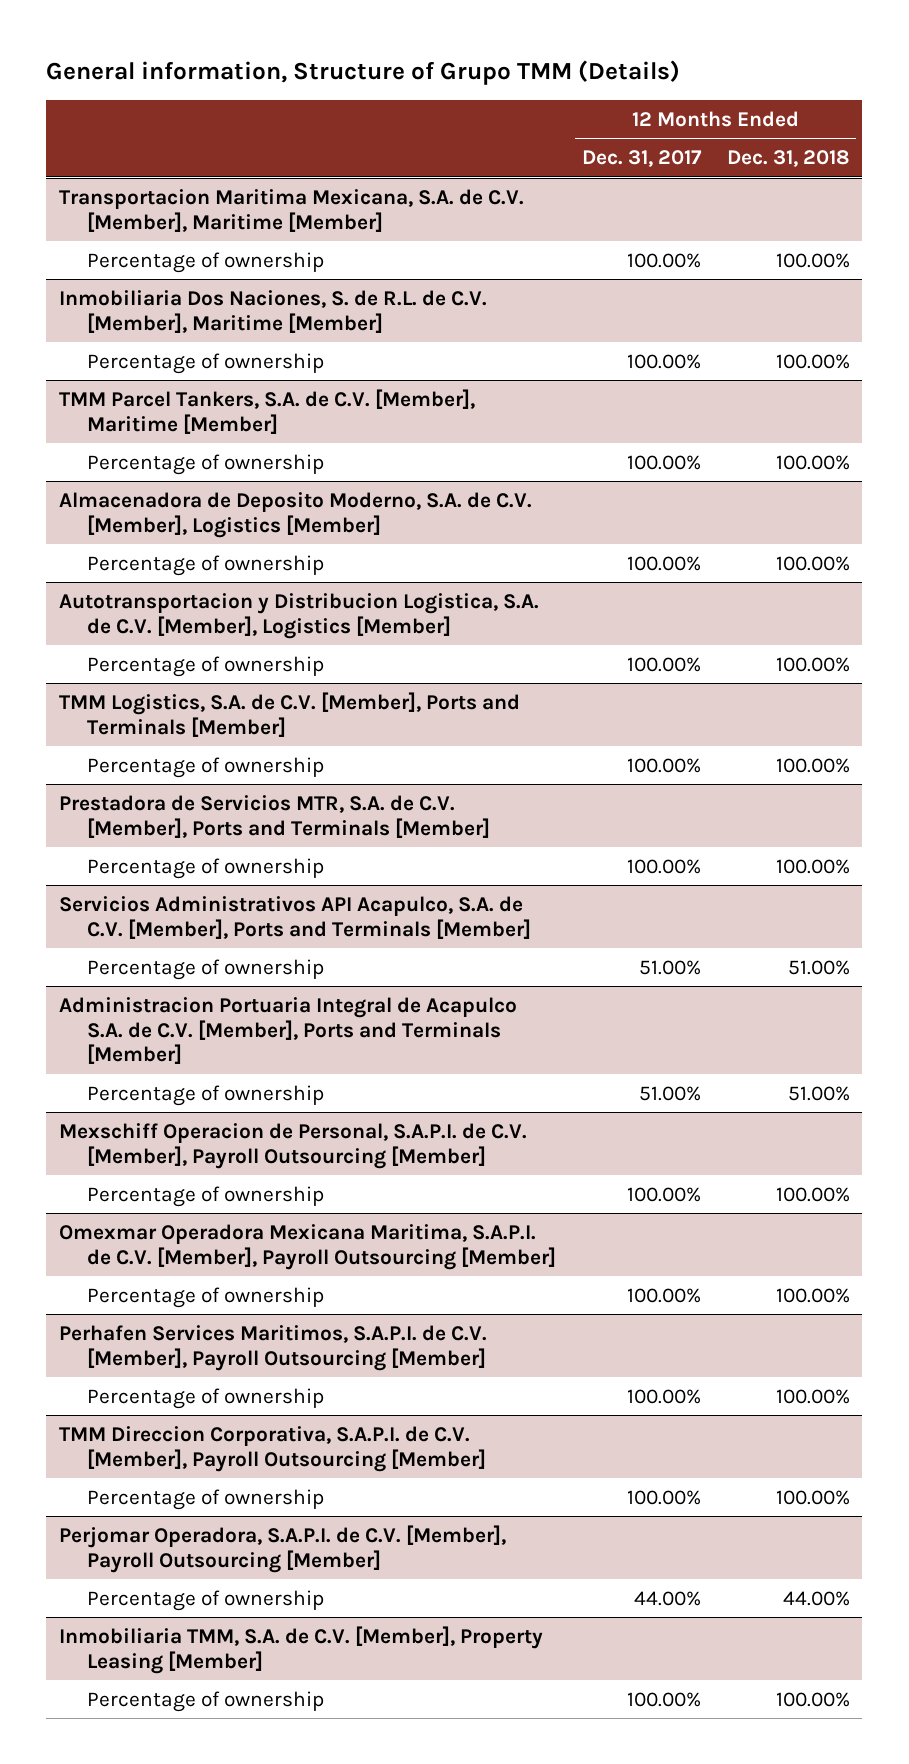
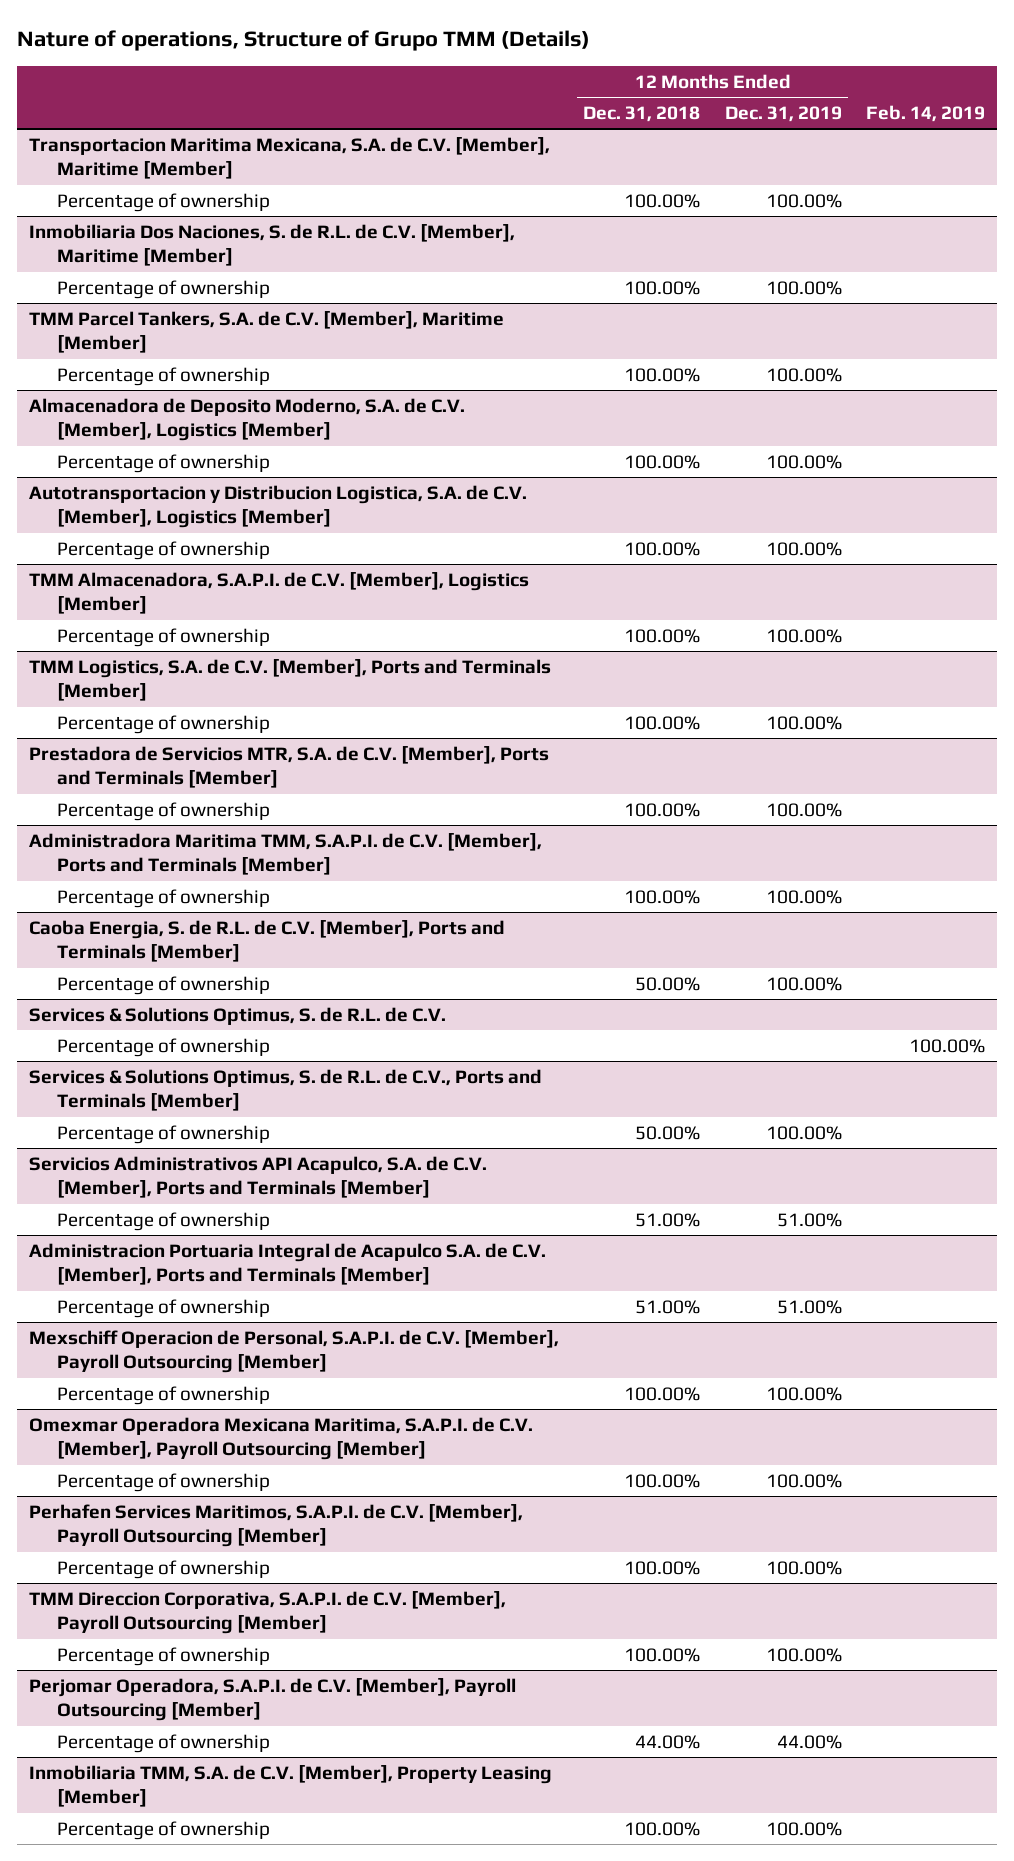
- General information, Structure of Grupo TMM (Details)
+ Nature of operations, Structure of Grupo TMM (Details)
- | 12 Months Ended Dec. 31, 2017 | 12 Months Ended Dec. 31, 2018
+ | 12 Months Ended Dec. 31, 2018 | 12 Months Ended Dec. 31, 2019 | Feb. 14, 2019
+ TMM Almacenadora, S.A.P.I. de C.V. [Member], Logistics [Member]
+ Percentage of ownership | 100.00% | 100.00% |
+ Administradora Maritima TMM, S.A.P.I. de C.V. [Member], Ports and Terminals [Member]
+ Percentage of ownership | 100.00% | 100.00% |
+ Caoba Energia, S. de R.L. de C.V. [Member], Ports and Terminals [Member]
+ Percentage of ownership | 50.00% | 100.00% |
+ Services & Solutions Optimus, S. de R.L. de C.V.
+ Percentage of ownership | | | 100.00%
+ Services & Solutions Optimus, S. de R.L. de C.V., Ports and Terminals [Member]
+ Percentage of ownership | 50.00% | 100.00% |

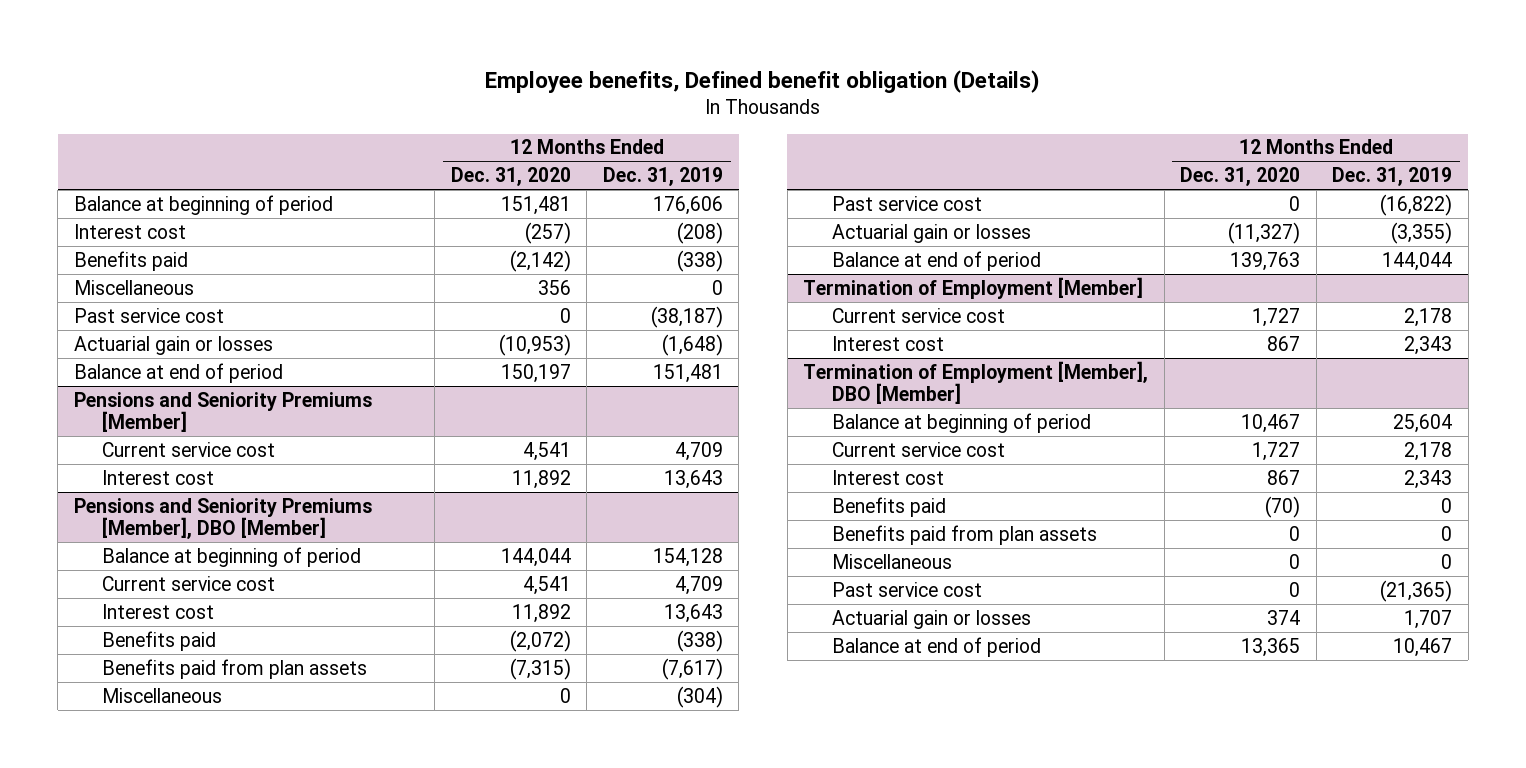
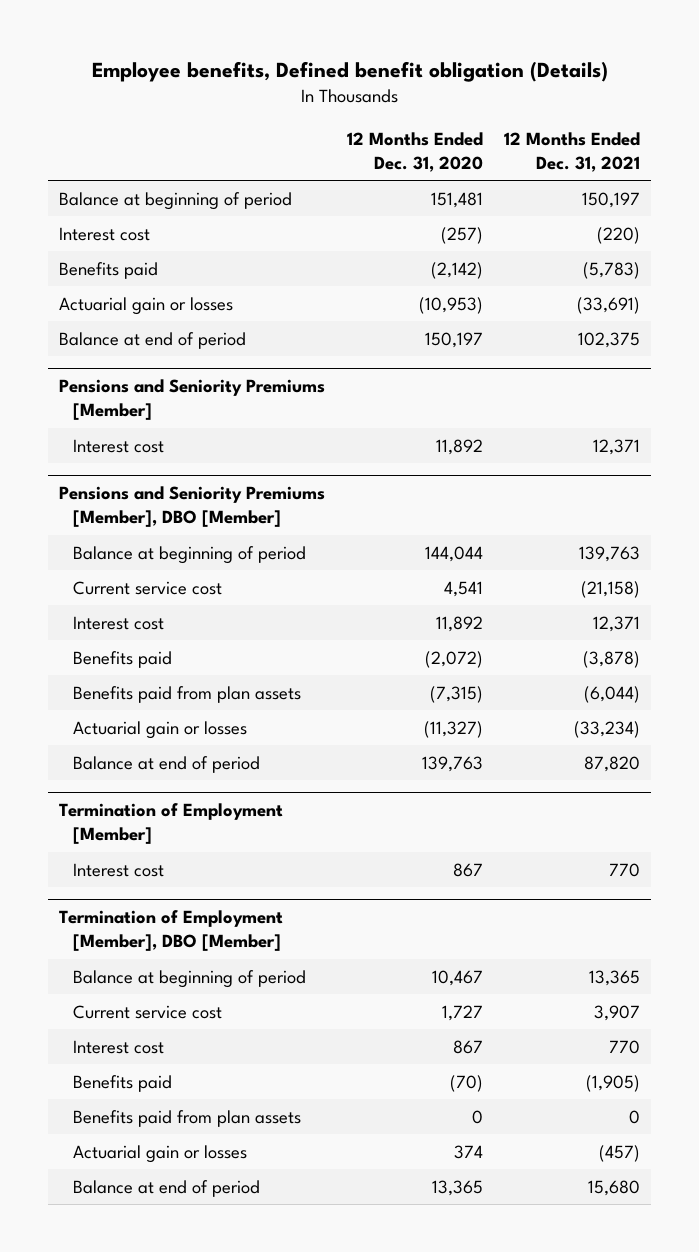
- | 12 Months Ended Dec. 31, 2020 | 12 Months Ended Dec. 31, 2019
+ | 12 Months Ended Dec. 31, 2020 | 12 Months Ended Dec. 31, 2021
- Miscellaneous | 356 | 0
- Past service cost | 0 | (38,187)
@ Pensions and Seniority Premiums [Member]
- Current service cost | 4,541 | 4,709
@ Pensions and Seniority Premiums [Member], DBO [Member]
- Miscellaneous | 0 | (304)
- Past service cost | 0 | (16,822)
@ Termination of Employment [Member]
- Current service cost | 1,727 | 2,178
@ Termination of Employment [Member], DBO [Member]
- Miscellaneous | 0 | 0
- Past service cost | 0 | (21,365)

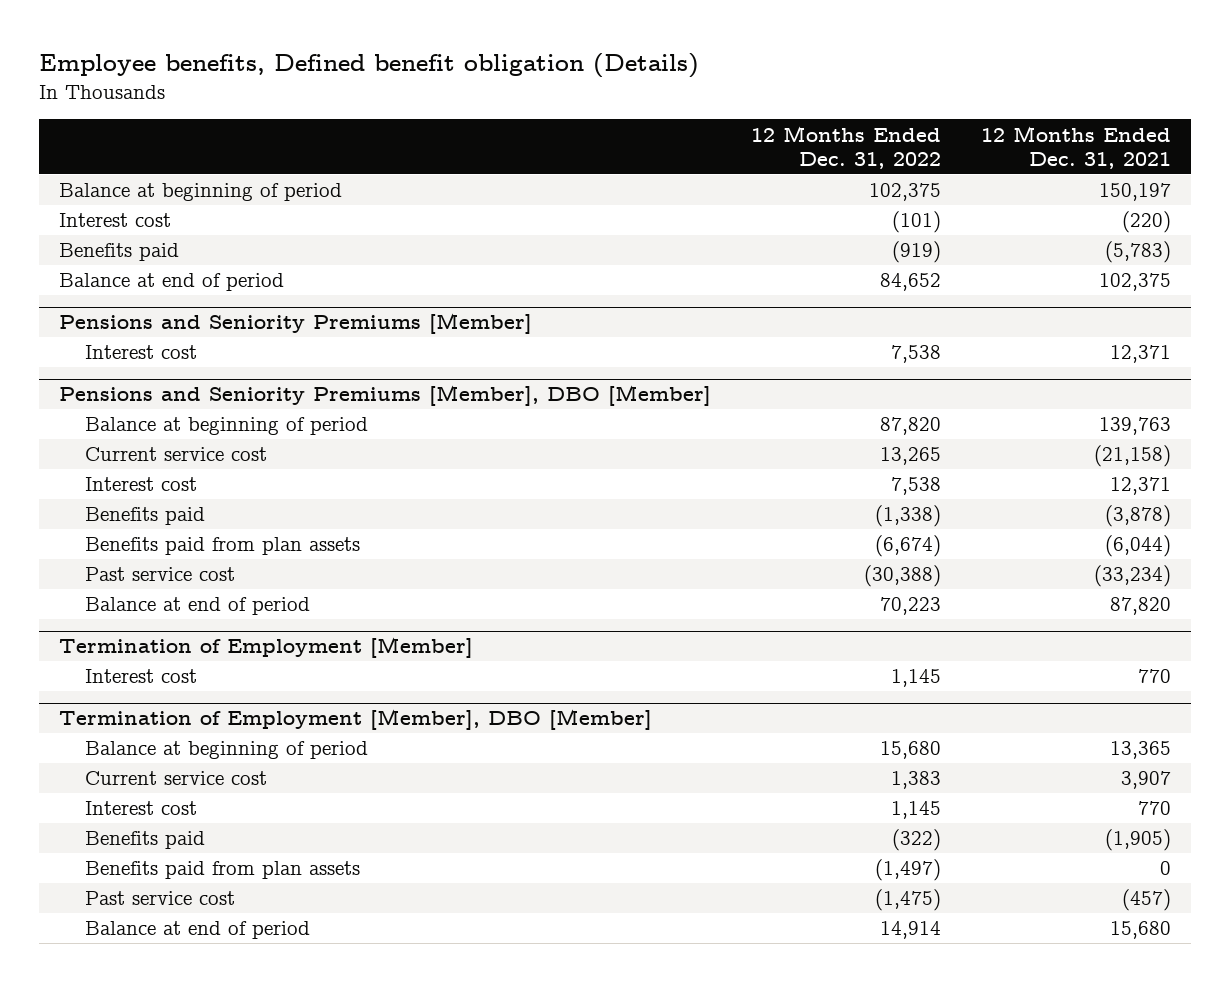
- | 12 Months Ended Dec. 31, 2020 | 12 Months Ended Dec. 31, 2021
+ | 12 Months Ended Dec. 31, 2022 | 12 Months Ended Dec. 31, 2021
- Actuarial gain or losses | (10,953) | (33,691)
@ Pensions and Seniority Premiums [Member], DBO [Member]
- Actuarial gain or losses | (11,327) | (33,234)
+ Past service cost | (30,388) | (33,234)
@ Termination of Employment [Member], DBO [Member]
- Actuarial gain or losses | 374 | (457)
+ Past service cost | (1,475) | (457)

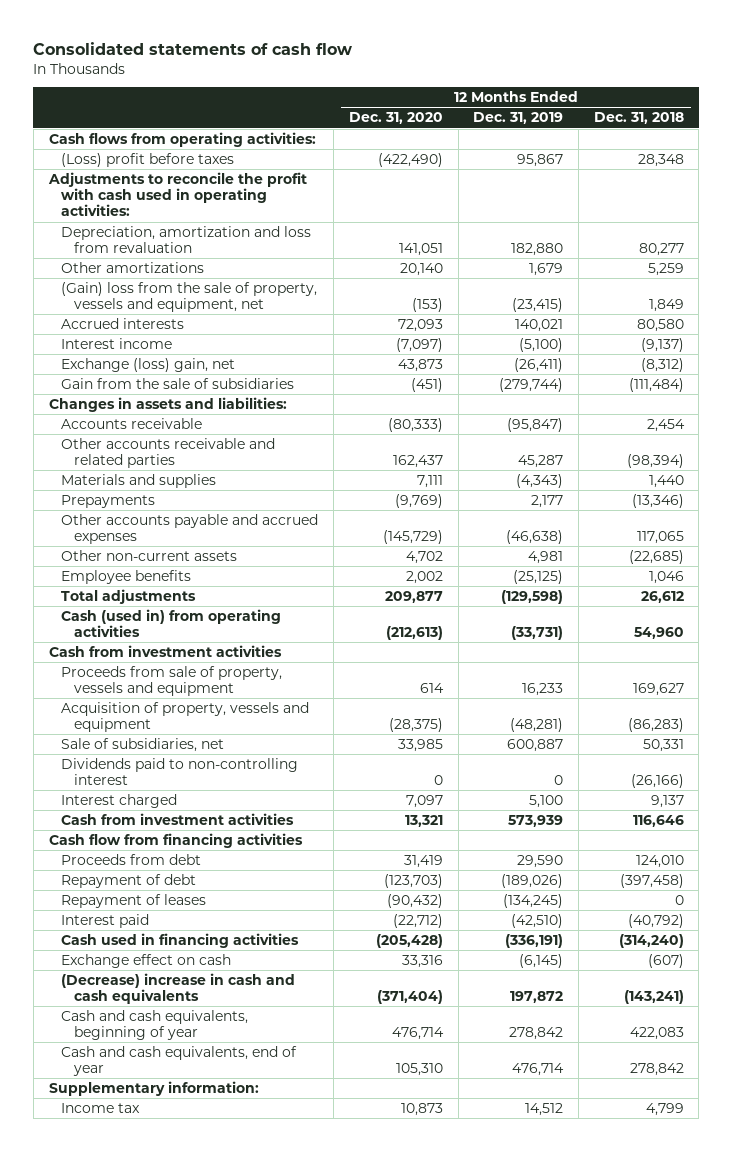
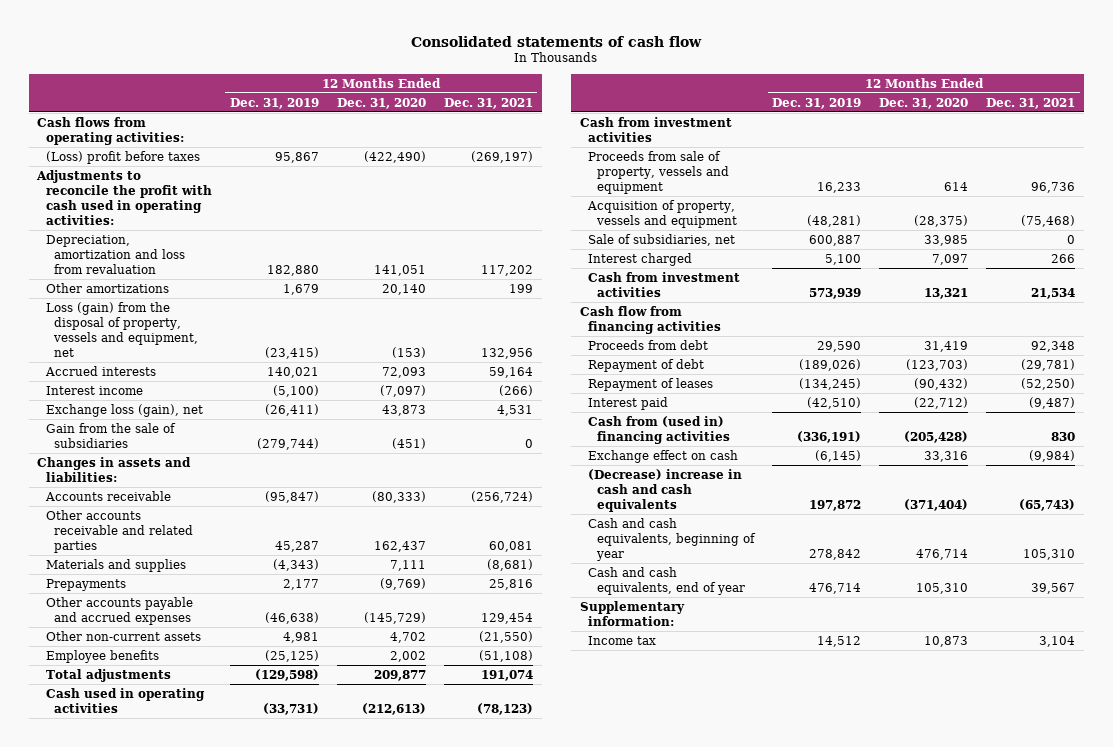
- | 12 Months Ended Dec. 31, 2020 | 12 Months Ended Dec. 31, 2019 | 12 Months Ended Dec. 31, 2018
+ | 12 Months Ended Dec. 31, 2019 | 12 Months Ended Dec. 31, 2020 | 12 Months Ended Dec. 31, 2021
- (Gain) loss from the sale of property, vessels and equipment, net | (153) | (23,415) | 1,849
+ Loss (gain) from the disposal of property, vessels and equipment, net | (23,415) | (153) | 132,956
- Exchange (loss) gain, net | 43,873 | (26,411) | (8,312)
+ Exchange loss (gain), net | (26,411) | 43,873 | 4,531
- Cash (used in) from operating activities | (212,613) | (33,731) | 54,960
+ Cash used in operating activities | (33,731) | (212,613) | (78,123)
- Dividends paid to non-controlling interest | 0 | 0 | (26,166)
- Cash used in financing activities | (205,428) | (336,191) | (314,240)
+ Cash from (used in) financing activities | (336,191) | (205,428) | 830

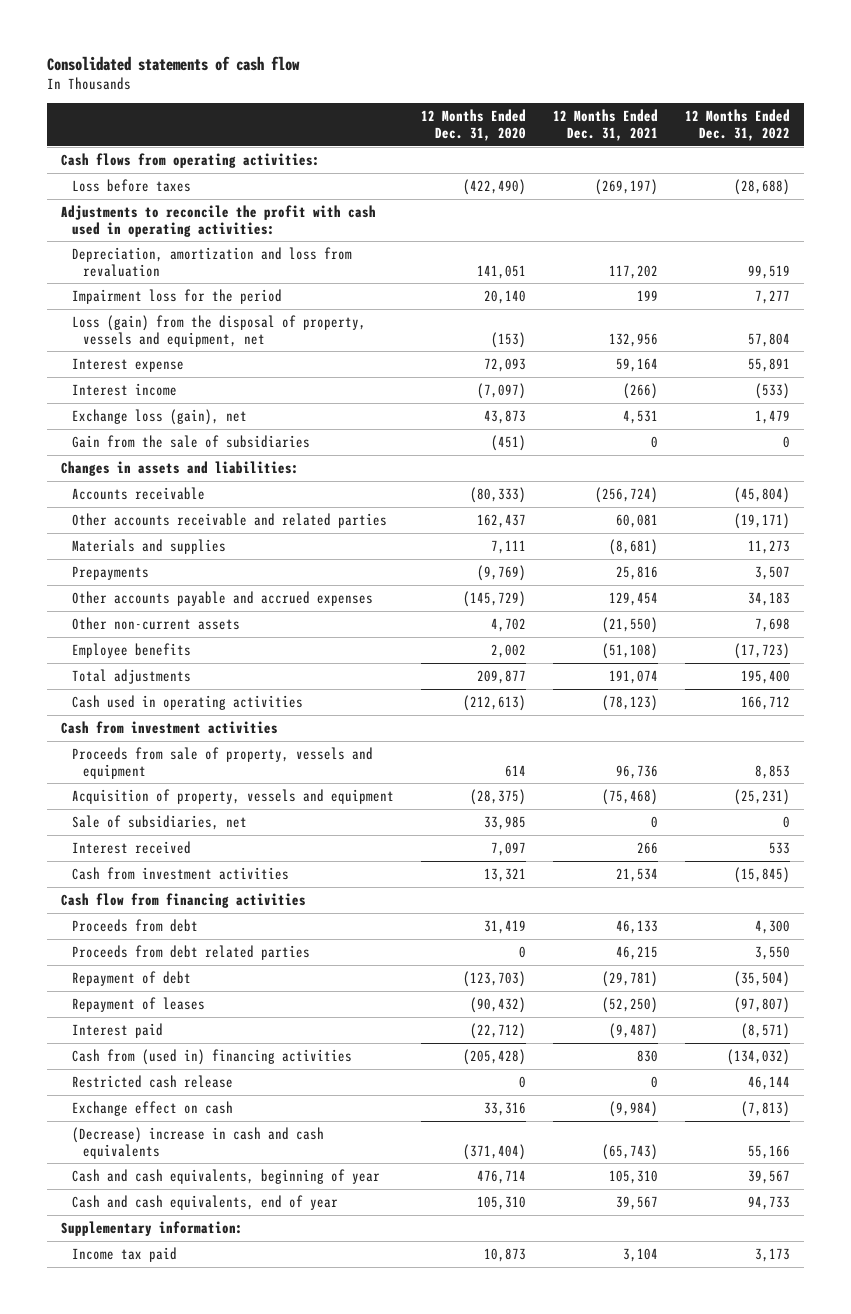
- | 12 Months Ended Dec. 31, 2019 | 12 Months Ended Dec. 31, 2020 | 12 Months Ended Dec. 31, 2021
+ | 12 Months Ended Dec. 31, 2020 | 12 Months Ended Dec. 31, 2021 | 12 Months Ended Dec. 31, 2022
- (Loss) profit before taxes | 95,867 | (422,490) | (269,197)
+ Loss before taxes | (422,490) | (269,197) | (28,688)
- Other amortizations | 1,679 | 20,140 | 199
+ Impairment loss for the period | 20,140 | 199 | 7,277
- Accrued interests | 140,021 | 72,093 | 59,164
+ Interest expense | 72,093 | 59,164 | 55,891
- Interest charged | 5,100 | 7,097 | 266
+ Interest received | 7,097 | 266 | 533
- Proceeds from debt | 29,590 | 31,419 | 92,348
+ Proceeds from debt | 31,419 | 46,133 | 4,300
+ Proceeds from debt related parties | 0 | 46,215 | 3,550
+ Restricted cash release | 0 | 0 | 46,144
- Income tax | 14,512 | 10,873 | 3,104
+ Income tax paid | 10,873 | 3,104 | 3,173

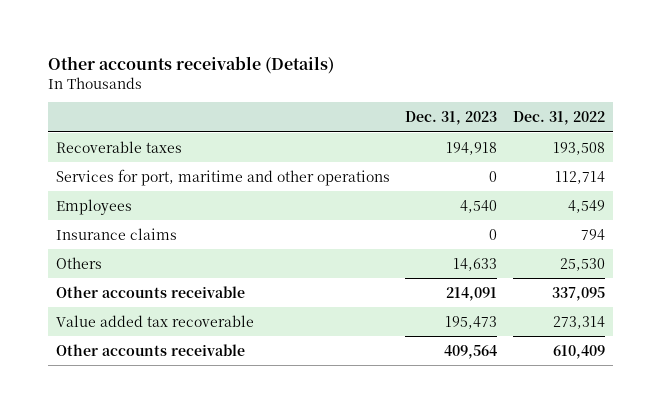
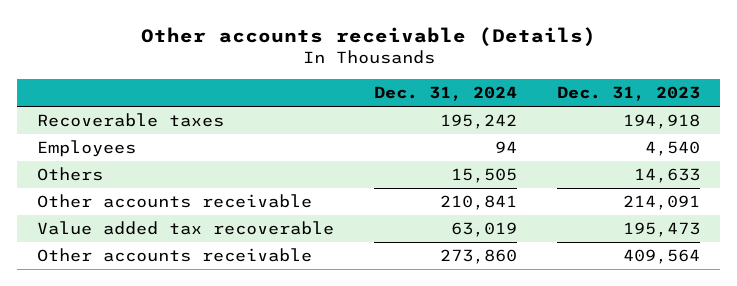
- | Dec. 31, 2023 | Dec. 31, 2022
+ | Dec. 31, 2024 | Dec. 31, 2023
- Services for port, maritime and other operations | 0 | 112,714
- Insurance claims | 0 | 794

